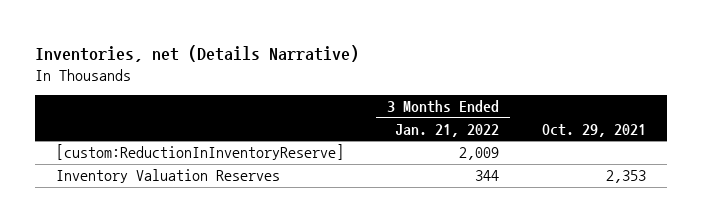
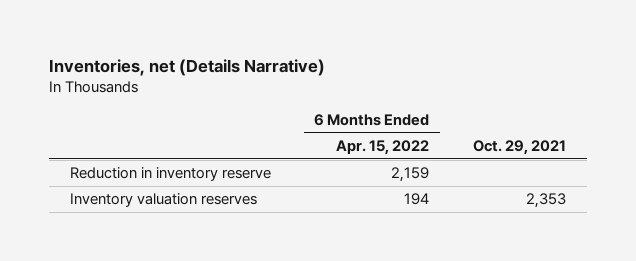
- | 3 Months Ended Jan. 21, 2022 | Oct. 29, 2021
+ | 6 Months Ended Apr. 15, 2022 | Oct. 29, 2021
- [custom:ReductionInInventoryReserve] | 2,009 |
- Inventory Valuation Reserves | 344 | 2,353
+ Reduction in inventory reserve | 2,159 |
+ Inventory valuation reserves | 194 | 2,353

